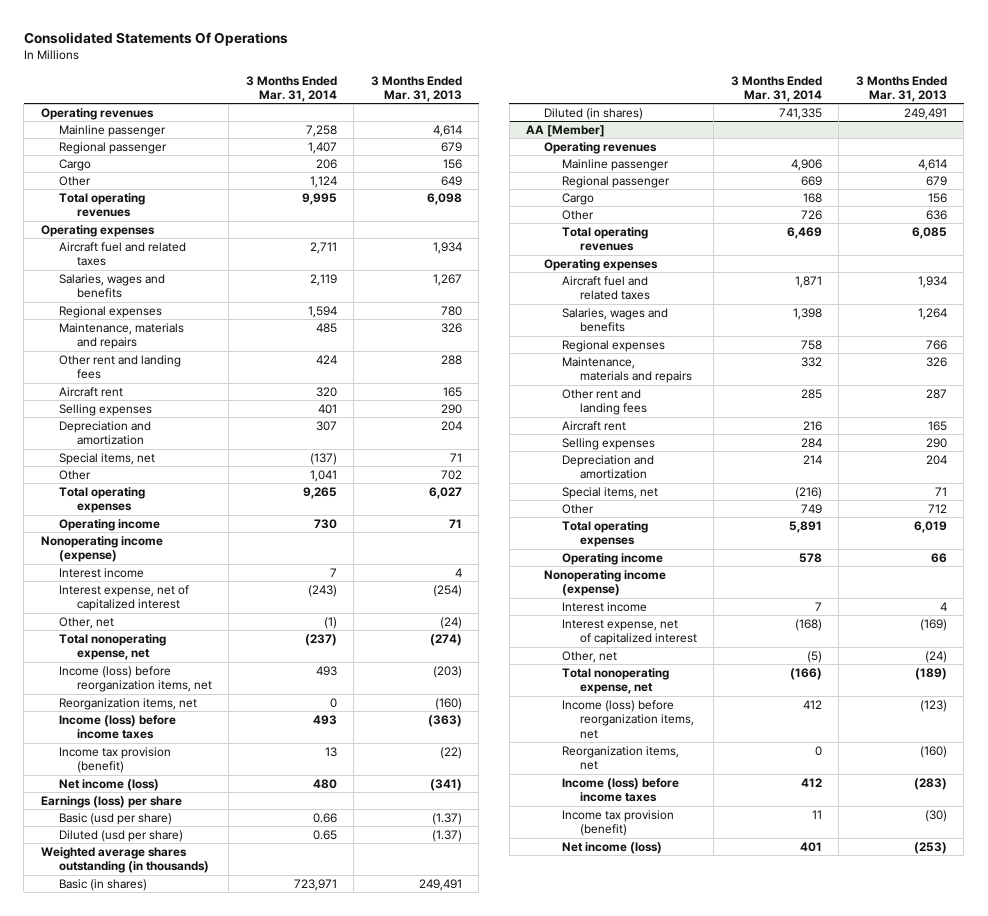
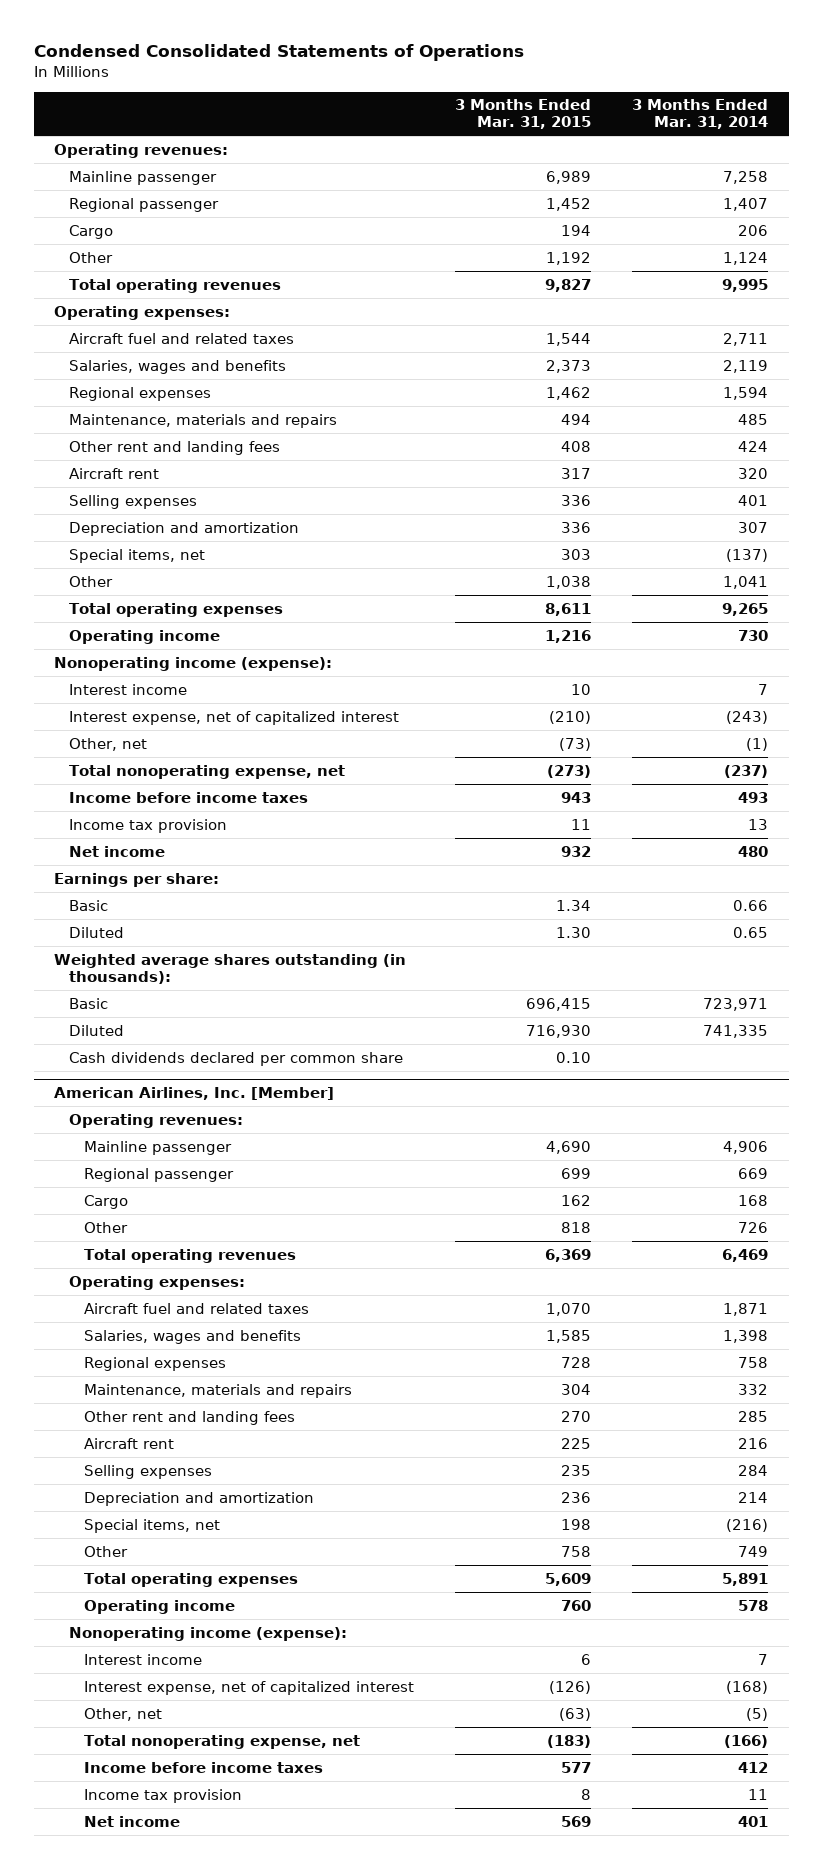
- Consolidated Statements Of Operations
+ Condensed Consolidated Statements of Operations
- | 3 Months Ended Mar. 31, 2014 | 3 Months Ended Mar. 31, 2013
+ | 3 Months Ended Mar. 31, 2015 | 3 Months Ended Mar. 31, 2014
- Operating revenues
+ Operating revenues:
- Operating expenses
+ Operating expenses:
- Nonoperating income (expense)
+ Nonoperating income (expense):
- Income (loss) before reorganization items, net | 493 | (203)
- Reorganization items, net | 0 | (160)
- Income (loss) before income taxes | 493 | (363)
- Income tax provision (benefit) | 13 | (22)
- Net income (loss) | 480 | (341)
- Earnings (loss) per share
- Basic (usd per share) | 0.66 | (1.37)
- Diluted (usd per share) | 0.65 | (1.37)
- Weighted average shares outstanding (in thousands)
- Basic (in shares) | 723,971 | 249,491
- Diluted (in shares) | 741,335 | 249,491
- AA [Member]
- Operating revenues
+ Income before income taxes | 943 | 493
+ Income tax provision | 11 | 13
+ Net income | 932 | 480
+ Earnings per share:
+ Basic | 1.34 | 0.66
+ Diluted | 1.30 | 0.65
+ Weighted average shares outstanding (in thousands):
+ Basic | 696,415 | 723,971
+ Diluted | 716,930 | 741,335
+ Cash dividends declared per common share | 0.10 |
+ American Airlines, Inc. [Member]
+ Operating revenues:
- Operating expenses
+ Operating expenses:
- Nonoperating income (expense)
+ Nonoperating income (expense):
- Income (loss) before reorganization items, net | 412 | (123)
- Reorganization items, net | 0 | (160)
- Income (loss) before income taxes | 412 | (283)
- Income tax provision (benefit) | 11 | (30)
- Net income (loss) | 401 | (253)
+ Income before income taxes | 577 | 412
+ Income tax provision | 8 | 11
+ Net income | 569 | 401

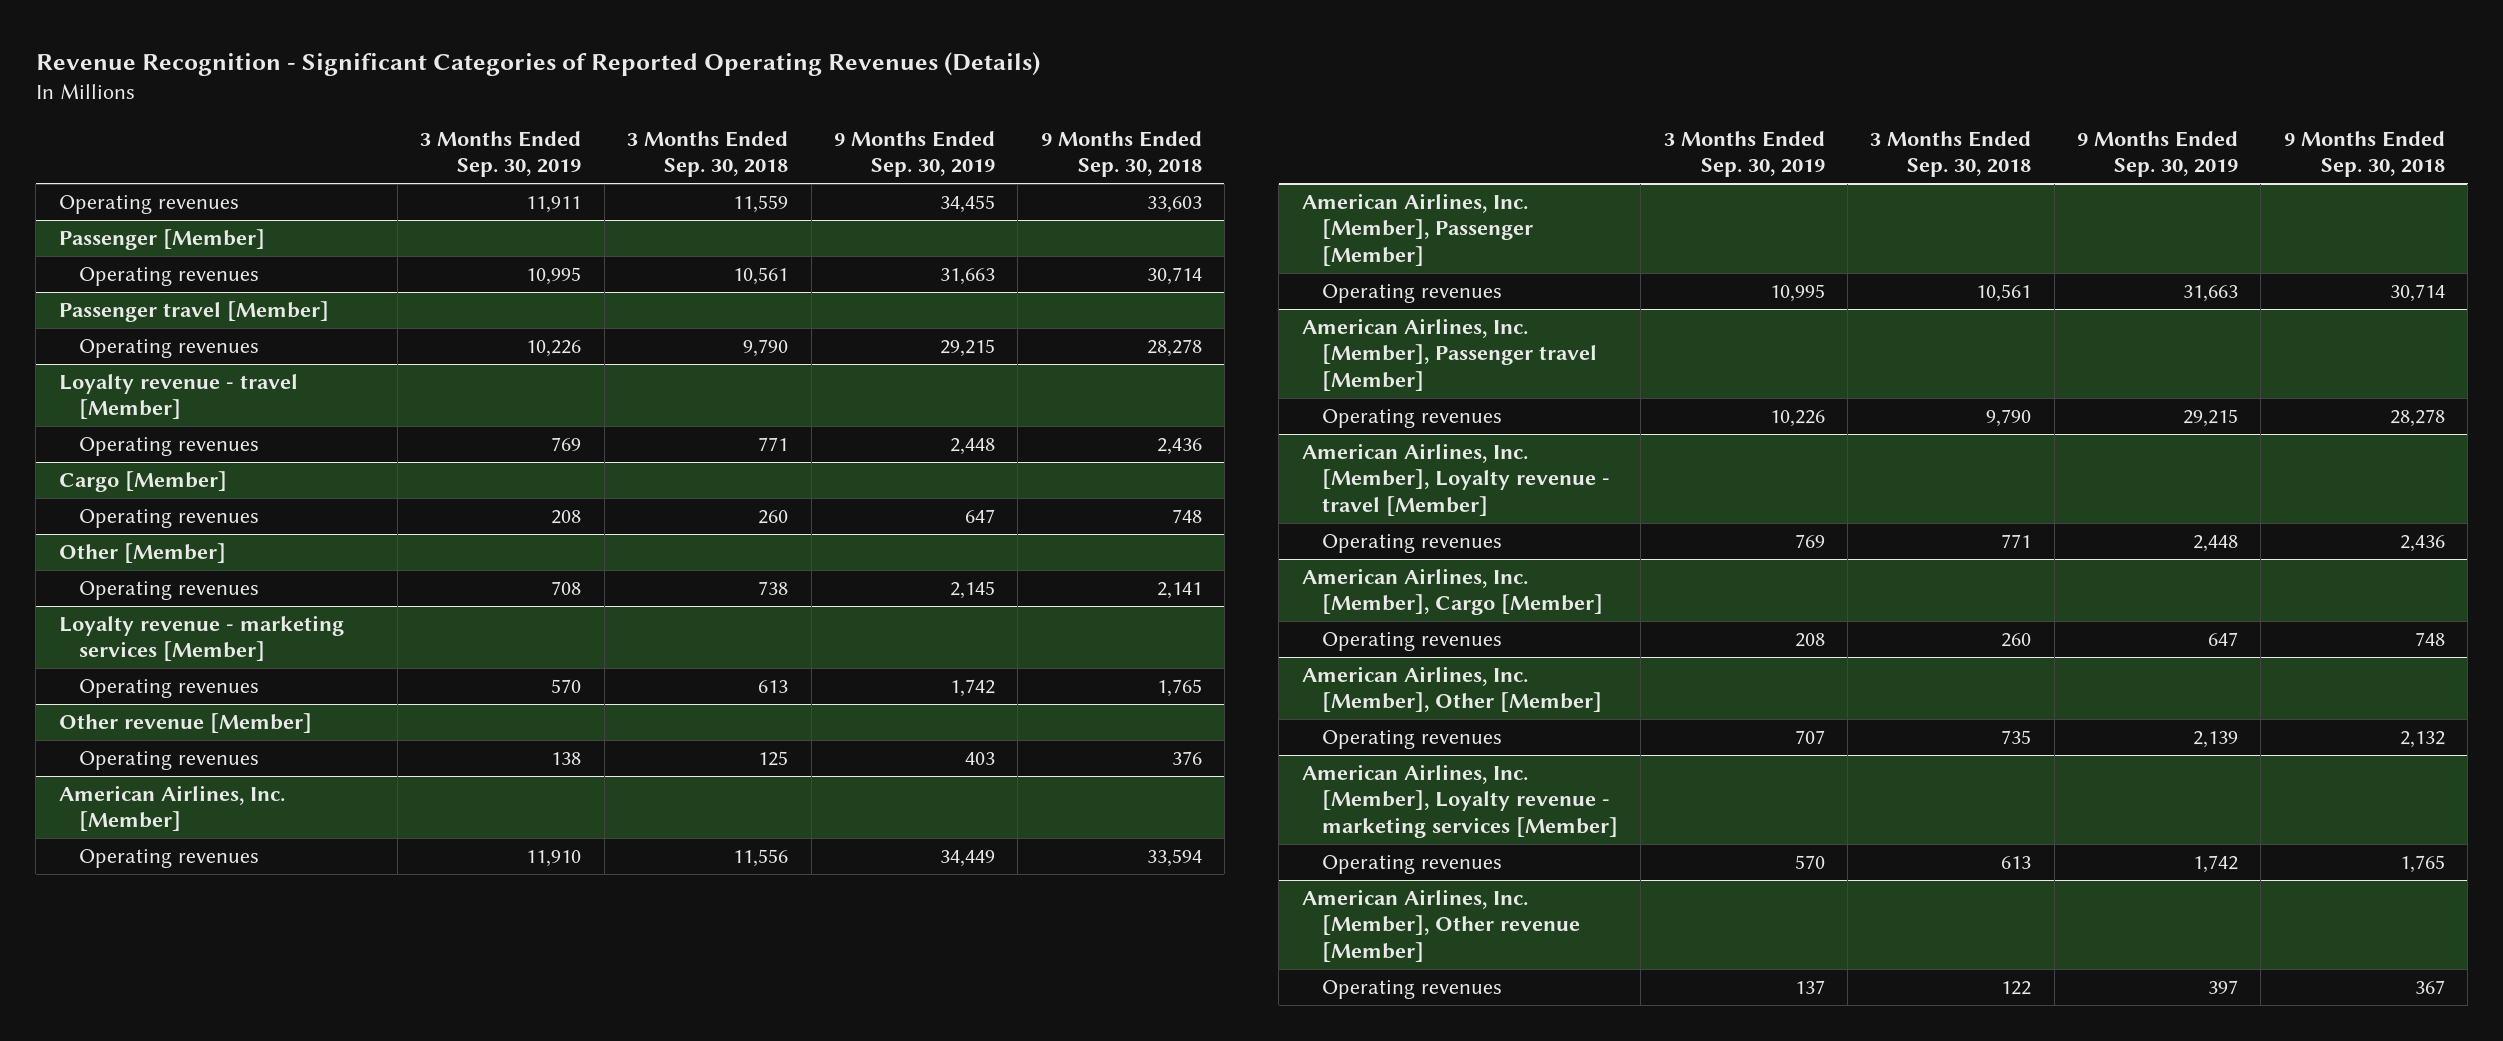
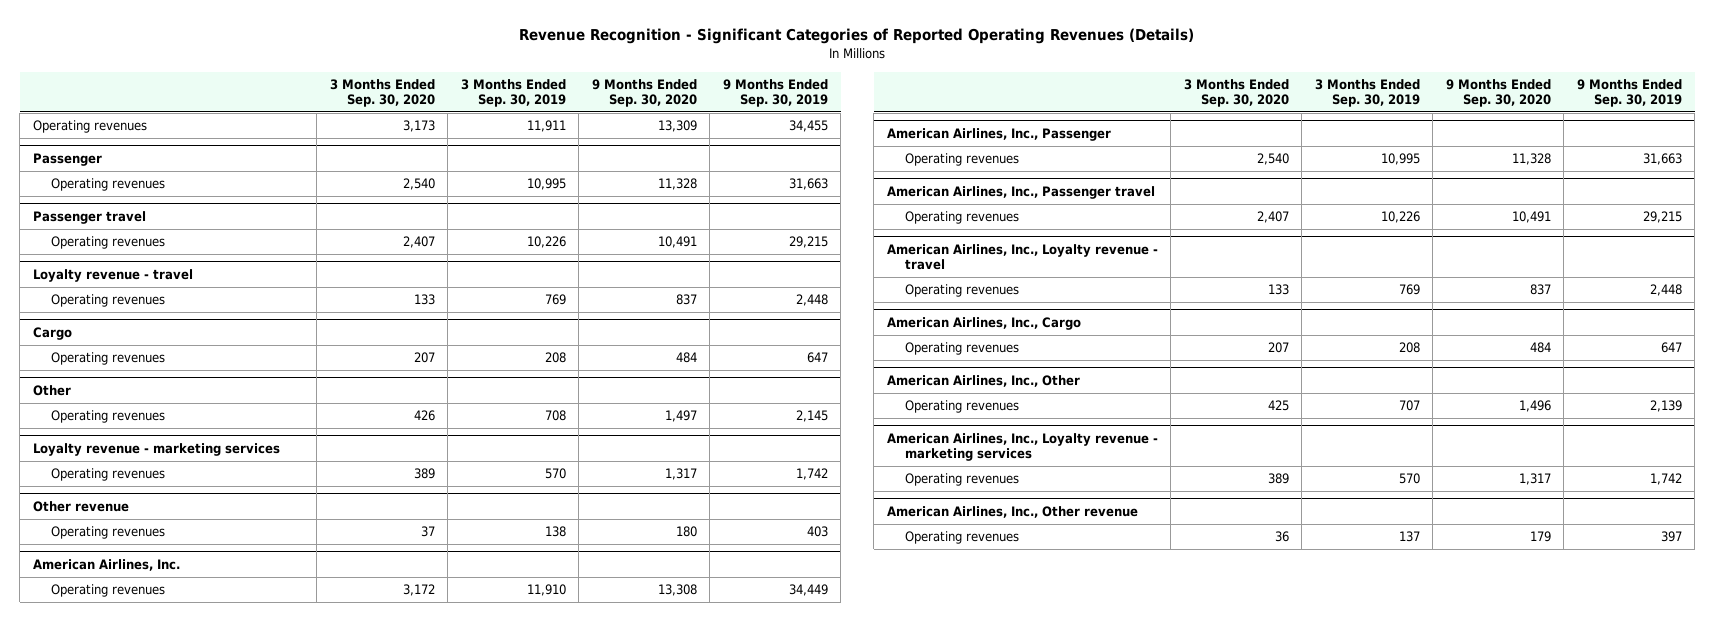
- | 3 Months Ended Sep. 30, 2019 | 3 Months Ended Sep. 30, 2018 | 9 Months Ended Sep. 30, 2019 | 9 Months Ended Sep. 30, 2018
+ | 3 Months Ended Sep. 30, 2020 | 3 Months Ended Sep. 30, 2019 | 9 Months Ended Sep. 30, 2020 | 9 Months Ended Sep. 30, 2019
- Passenger [Member]
+ Passenger
- Passenger travel [Member]
+ Passenger travel
- Loyalty revenue - travel [Member]
+ Loyalty revenue - travel
- Cargo [Member]
+ Cargo
- Other [Member]
+ Other
- Loyalty revenue - marketing services [Member]
+ Loyalty revenue - marketing services
- Other revenue [Member]
+ Other revenue
- American Airlines, Inc. [Member]
+ American Airlines, Inc.
- American Airlines, Inc. [Member], Passenger [Member]
+ American Airlines, Inc., Passenger
- American Airlines, Inc. [Member], Passenger travel [Member]
+ American Airlines, Inc., Passenger travel
- American Airlines, Inc. [Member], Loyalty revenue - travel [Member]
+ American Airlines, Inc., Loyalty revenue - travel
- American Airlines, Inc. [Member], Cargo [Member]
+ American Airlines, Inc., Cargo
- American Airlines, Inc. [Member], Other [Member]
+ American Airlines, Inc., Other
- American Airlines, Inc. [Member], Loyalty revenue - marketing services [Member]
+ American Airlines, Inc., Loyalty revenue - marketing services
- American Airlines, Inc. [Member], Other revenue [Member]
+ American Airlines, Inc., Other revenue

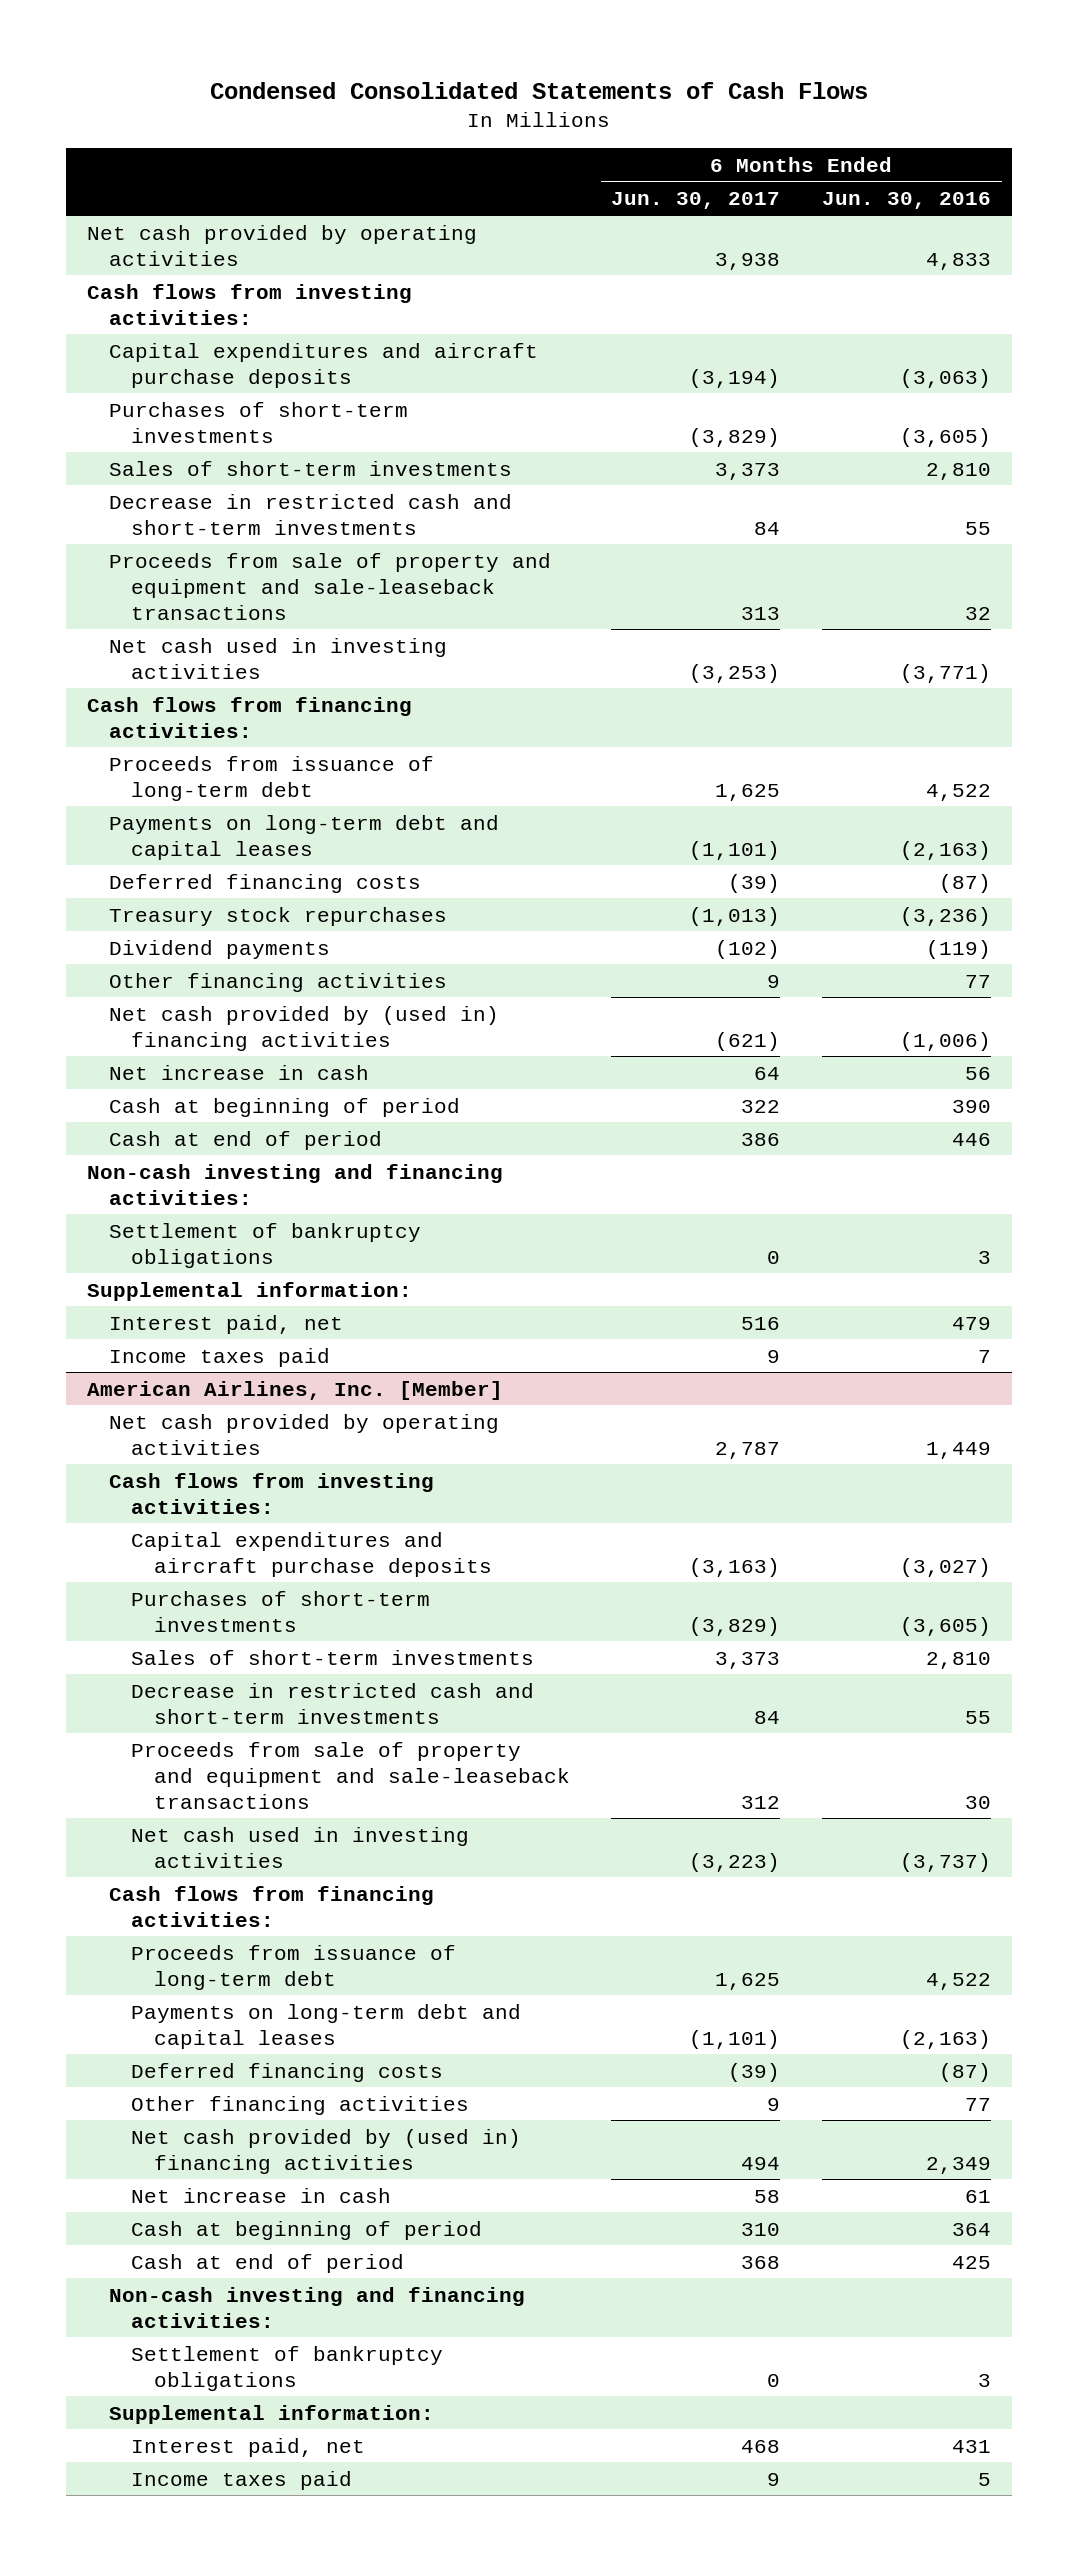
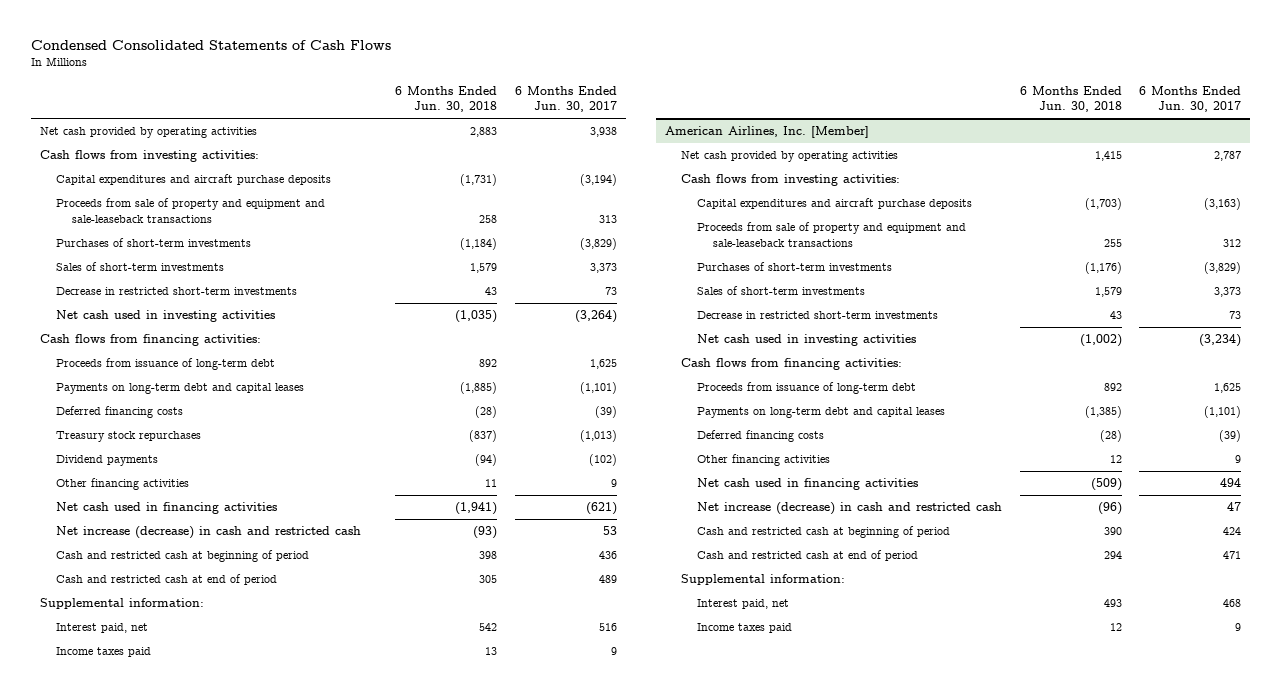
- | 6 Months Ended Jun. 30, 2017 | 6 Months Ended Jun. 30, 2016
+ | 6 Months Ended Jun. 30, 2018 | 6 Months Ended Jun. 30, 2017
moved up: Proceeds from sale of property and equipment and sale-leaseback transactions | 258 | 313
- Decrease in restricted cash and short-term investments | 84 | 55
- Net cash used in investing activities | (3,253) | (3,771)
+ Decrease in restricted short-term investments | 43 | 73
+ Net cash used in investing activities | (1,035) | (3,264)
- Net cash provided by (used in) financing activities | (621) | (1,006)
- Net increase in cash | 64 | 56
- Cash at beginning of period | 322 | 390
- Cash at end of period | 386 | 446
- Non-cash investing and financing activities:
- Settlement of bankruptcy obligations | 0 | 3
+ Net cash used in financing activities | (1,941) | (621)
+ Net increase (decrease) in cash and restricted cash | (93) | 53
+ Cash and restricted cash at beginning of period | 398 | 436
+ Cash and restricted cash at end of period | 305 | 489
@ American Airlines, Inc. [Member]
moved up: Proceeds from sale of property and equipment and sale-leaseback transactions | 255 | 312
- Decrease in restricted cash and short-term investments | 84 | 55
- Net cash used in investing activities | (3,223) | (3,737)
+ Decrease in restricted short-term investments | 43 | 73
+ Net cash used in investing activities | (1,002) | (3,234)
- Net cash provided by (used in) financing activities | 494 | 2,349
- Net increase in cash | 58 | 61
- Cash at beginning of period | 310 | 364
- Cash at end of period | 368 | 425
- Non-cash investing and financing activities:
- Settlement of bankruptcy obligations | 0 | 3
+ Net cash used in financing activities | (509) | 494
+ Net increase (decrease) in cash and restricted cash | (96) | 47
+ Cash and restricted cash at beginning of period | 390 | 424
+ Cash and restricted cash at end of period | 294 | 471

